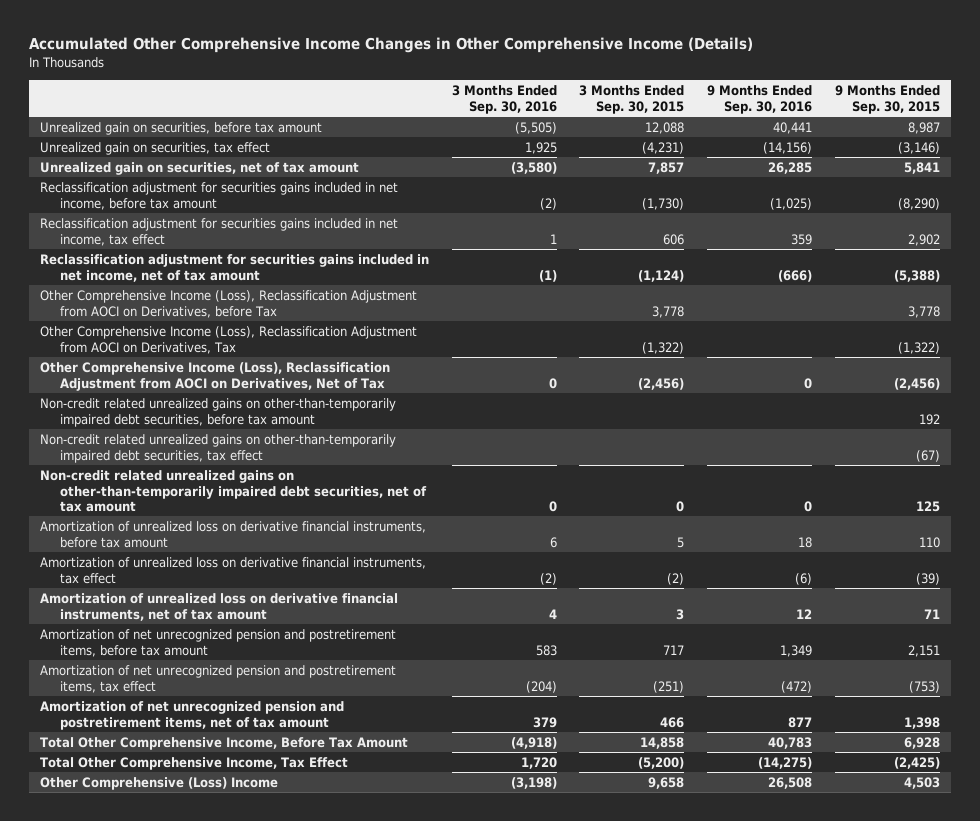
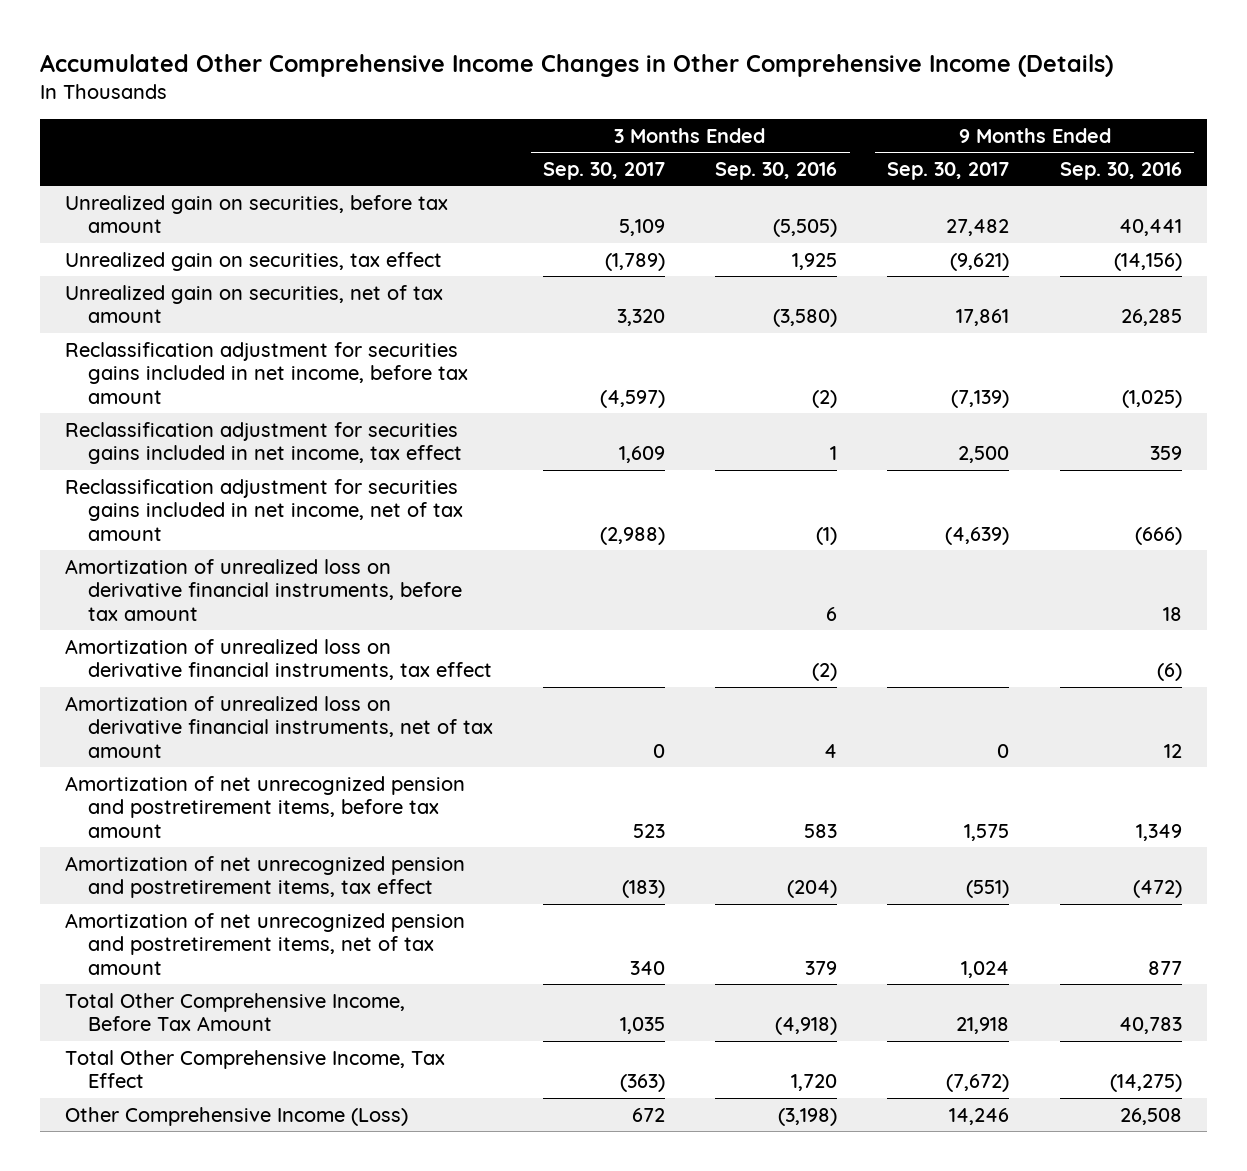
- | 3 Months Ended Sep. 30, 2016 | 3 Months Ended Sep. 30, 2015 | 9 Months Ended Sep. 30, 2016 | 9 Months Ended Sep. 30, 2015
+ | 3 Months Ended Sep. 30, 2017 | 3 Months Ended Sep. 30, 2016 | 9 Months Ended Sep. 30, 2017 | 9 Months Ended Sep. 30, 2016
- Other Comprehensive Income (Loss), Reclassification Adjustment from AOCI on Derivatives, before Tax | | 3,778 | | 3,778
- Other Comprehensive Income (Loss), Reclassification Adjustment from AOCI on Derivatives, Tax | | (1,322) | | (1,322)
- Other Comprehensive Income (Loss), Reclassification Adjustment from AOCI on Derivatives, Net of Tax | 0 | (2,456) | 0 | (2,456)
- Non-credit related unrealized gains on other-than-temporarily impaired debt securities, before tax amount | | | | 192
- Non-credit related unrealized gains on other-than-temporarily impaired debt securities, tax effect | | | | (67)
- Non-credit related unrealized gains on other-than-temporarily impaired debt securities, net of tax amount | 0 | 0 | 0 | 125
- Other Comprehensive (Loss) Income | (3,198) | 9,658 | 26,508 | 4,503
+ Other Comprehensive Income (Loss) | 672 | (3,198) | 14,246 | 26,508

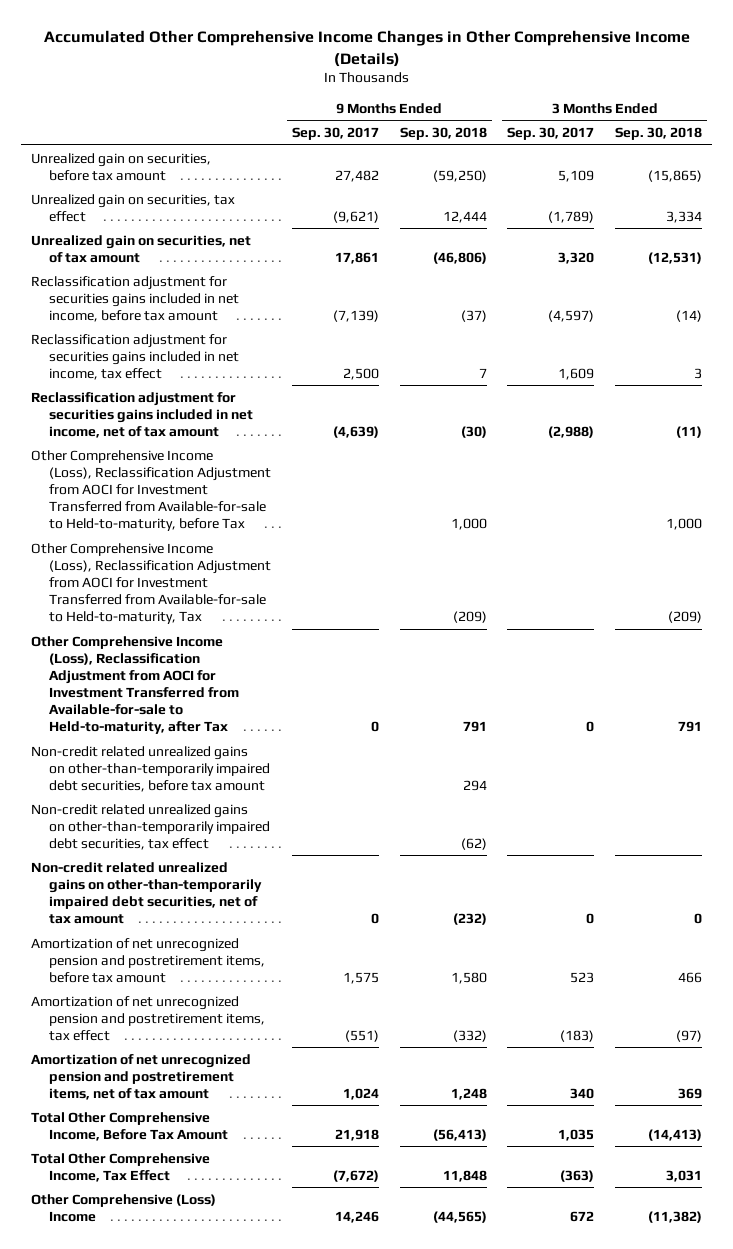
- | 3 Months Ended Sep. 30, 2017 | 3 Months Ended Sep. 30, 2016 | 9 Months Ended Sep. 30, 2017 | 9 Months Ended Sep. 30, 2016
+ | 9 Months Ended Sep. 30, 2017 | 9 Months Ended Sep. 30, 2018 | 3 Months Ended Sep. 30, 2017 | 3 Months Ended Sep. 30, 2018
- Amortization of unrealized loss on derivative financial instruments, before tax amount | | 6 | | 18
- Amortization of unrealized loss on derivative financial instruments, tax effect | | (2) | | (6)
- Amortization of unrealized loss on derivative financial instruments, net of tax amount | 0 | 4 | 0 | 12
+ Other Comprehensive Income (Loss), Reclassification Adjustment from AOCI for Investment Transferred from Available-for-sale to Held-to-maturity, before Tax | | 1,000 | | 1,000
+ Other Comprehensive Income (Loss), Reclassification Adjustment from AOCI for Investment Transferred from Available-for-sale to Held-to-maturity, Tax | | (209) | | (209)
+ Other Comprehensive Income (Loss), Reclassification Adjustment from AOCI for Investment Transferred from Available-for-sale to Held-to-maturity, after Tax | 0 | 791 | 0 | 791
+ Non-credit related unrealized gains on other-than-temporarily impaired debt securities, before tax amount | | 294 | |
+ Non-credit related unrealized gains on other-than-temporarily impaired debt securities, tax effect | | (62) | |
+ Non-credit related unrealized gains on other-than-temporarily impaired debt securities, net of tax amount | 0 | (232) | 0 | 0
- Other Comprehensive Income (Loss) | 672 | (3,198) | 14,246 | 26,508
+ Other Comprehensive (Loss) Income | 14,246 | (44,565) | 672 | (11,382)

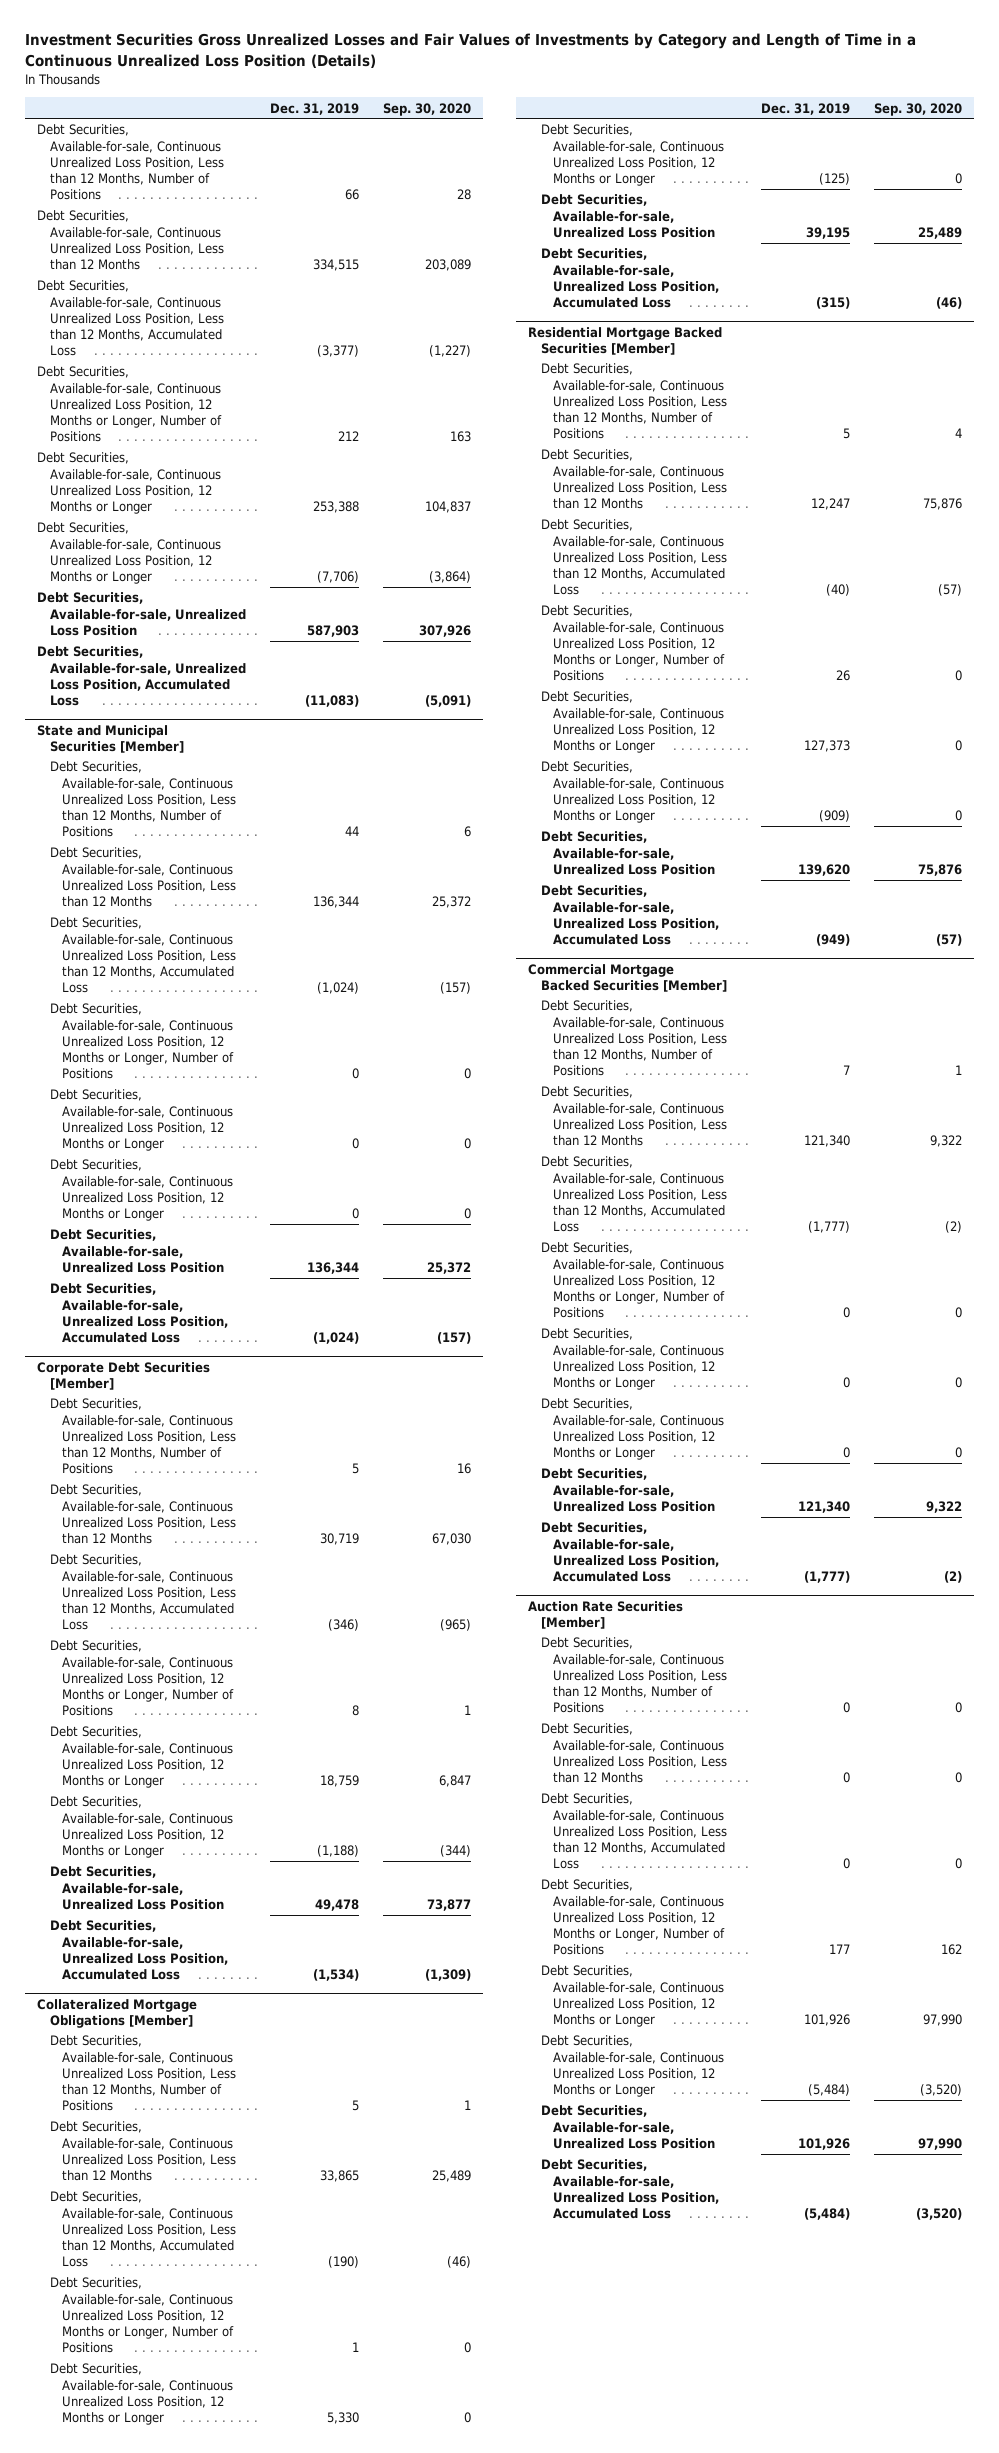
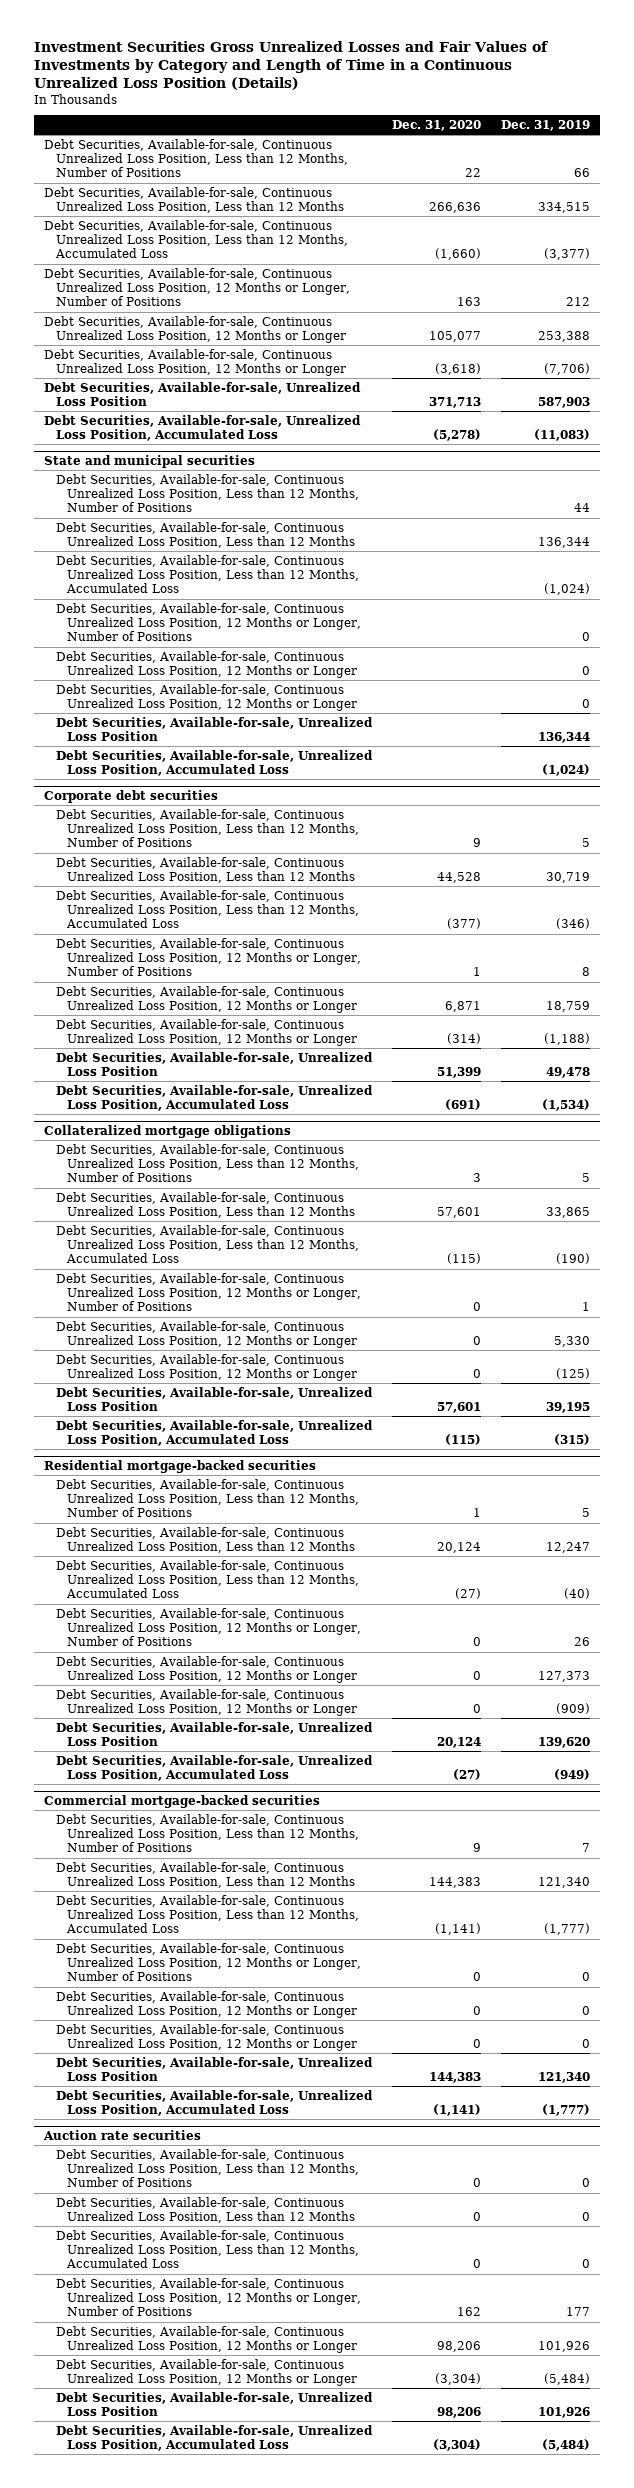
- | Dec. 31, 2019 | Sep. 30, 2020
+ | Dec. 31, 2020 | Dec. 31, 2019
- State and Municipal Securities [Member]
+ State and municipal securities
- Corporate Debt Securities [Member]
+ Corporate debt securities
- Collateralized Mortgage Obligations [Member]
+ Collateralized mortgage obligations
- Residential Mortgage Backed Securities [Member]
+ Residential mortgage-backed securities
- Commercial Mortgage Backed Securities [Member]
+ Commercial mortgage-backed securities
- Auction Rate Securities [Member]
+ Auction rate securities

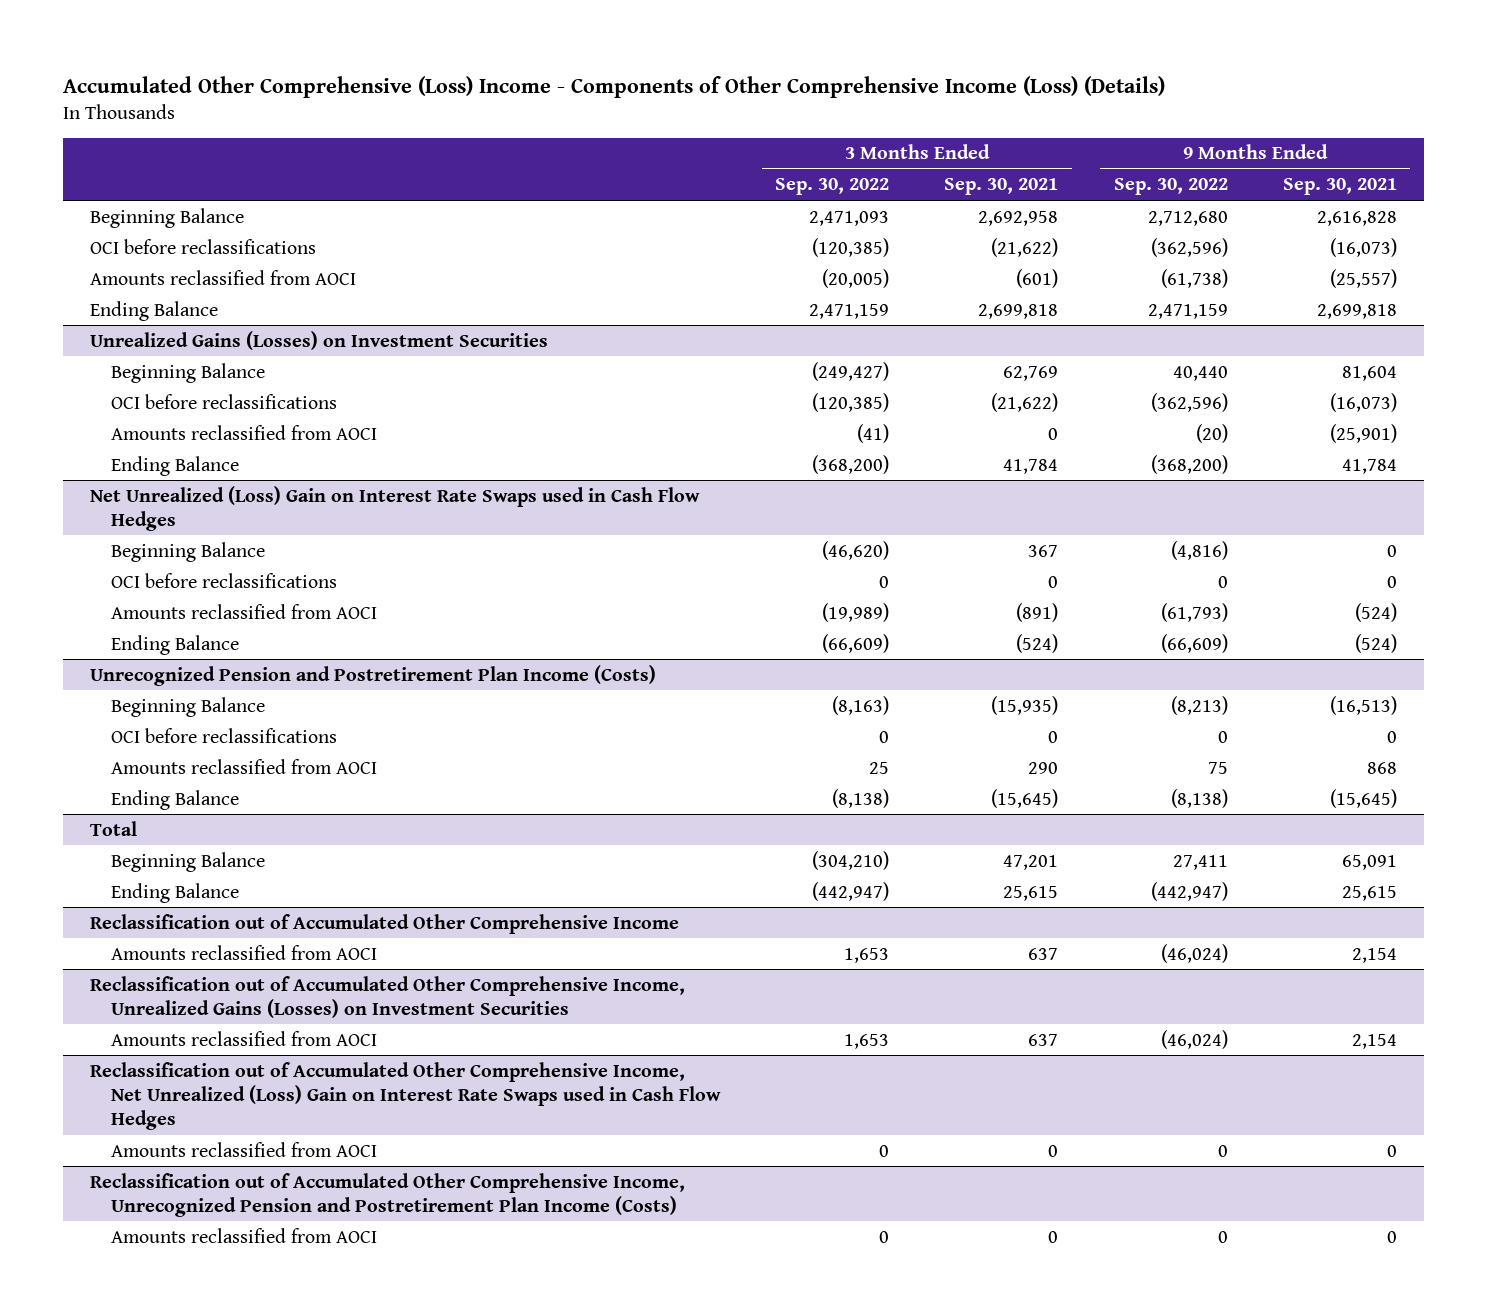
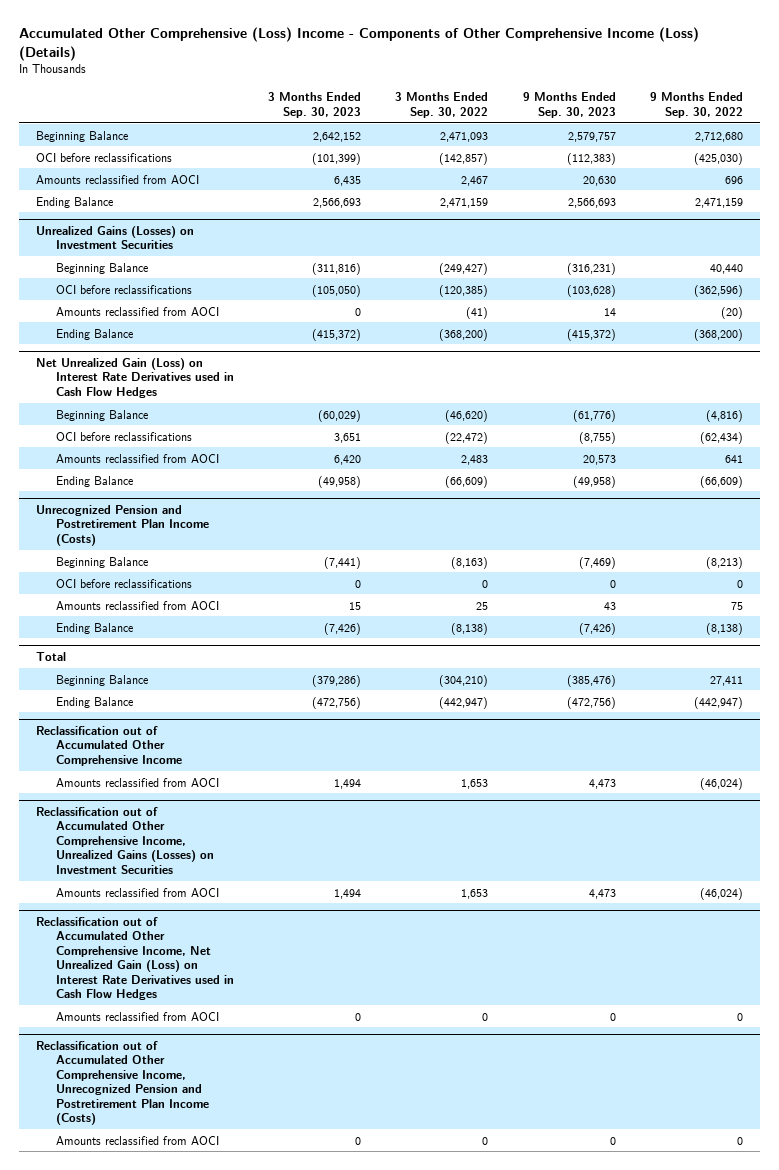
- | 3 Months Ended Sep. 30, 2022 | 3 Months Ended Sep. 30, 2021 | 9 Months Ended Sep. 30, 2022 | 9 Months Ended Sep. 30, 2021
+ | 3 Months Ended Sep. 30, 2023 | 3 Months Ended Sep. 30, 2022 | 9 Months Ended Sep. 30, 2023 | 9 Months Ended Sep. 30, 2022
- OCI before reclassifications | (120,385) | (21,622) | (362,596) | (16,073)
- Amounts reclassified from AOCI | (20,005) | (601) | (61,738) | (25,557)
+ OCI before reclassifications | (101,399) | (142,857) | (112,383) | (425,030)
+ Amounts reclassified from AOCI | 6,435 | 2,467 | 20,630 | 696
- Net Unrealized (Loss) Gain on Interest Rate Swaps used in Cash Flow Hedges
+ Net Unrealized Gain (Loss) on Interest Rate Derivatives used in Cash Flow Hedges
- OCI before reclassifications | 0 | 0 | 0 | 0
- Amounts reclassified from AOCI | (19,989) | (891) | (61,793) | (524)
+ OCI before reclassifications | 3,651 | (22,472) | (8,755) | (62,434)
+ Amounts reclassified from AOCI | 6,420 | 2,483 | 20,573 | 641
- Reclassification out of Accumulated Other Comprehensive Income, Net Unrealized (Loss) Gain on Interest Rate Swaps used in Cash Flow Hedges
+ Reclassification out of Accumulated Other Comprehensive Income, Net Unrealized Gain (Loss) on Interest Rate Derivatives used in Cash Flow Hedges

